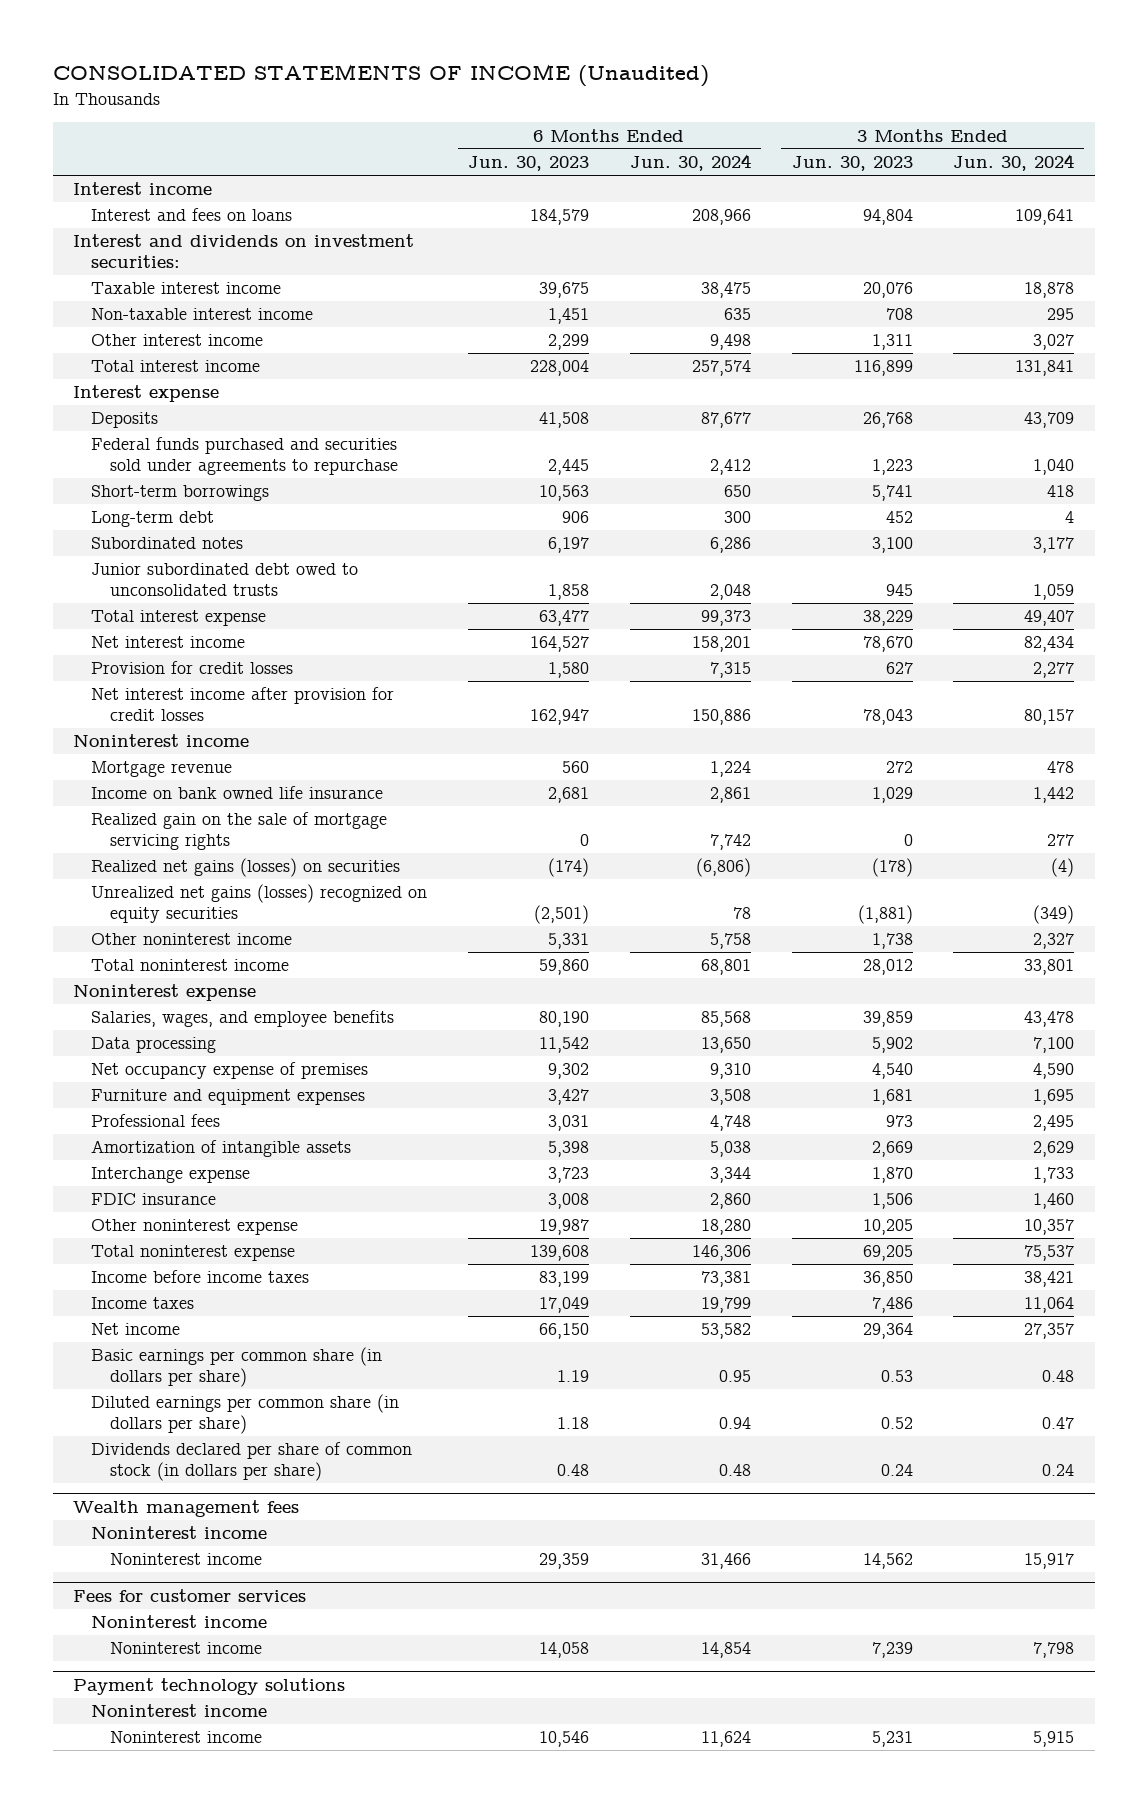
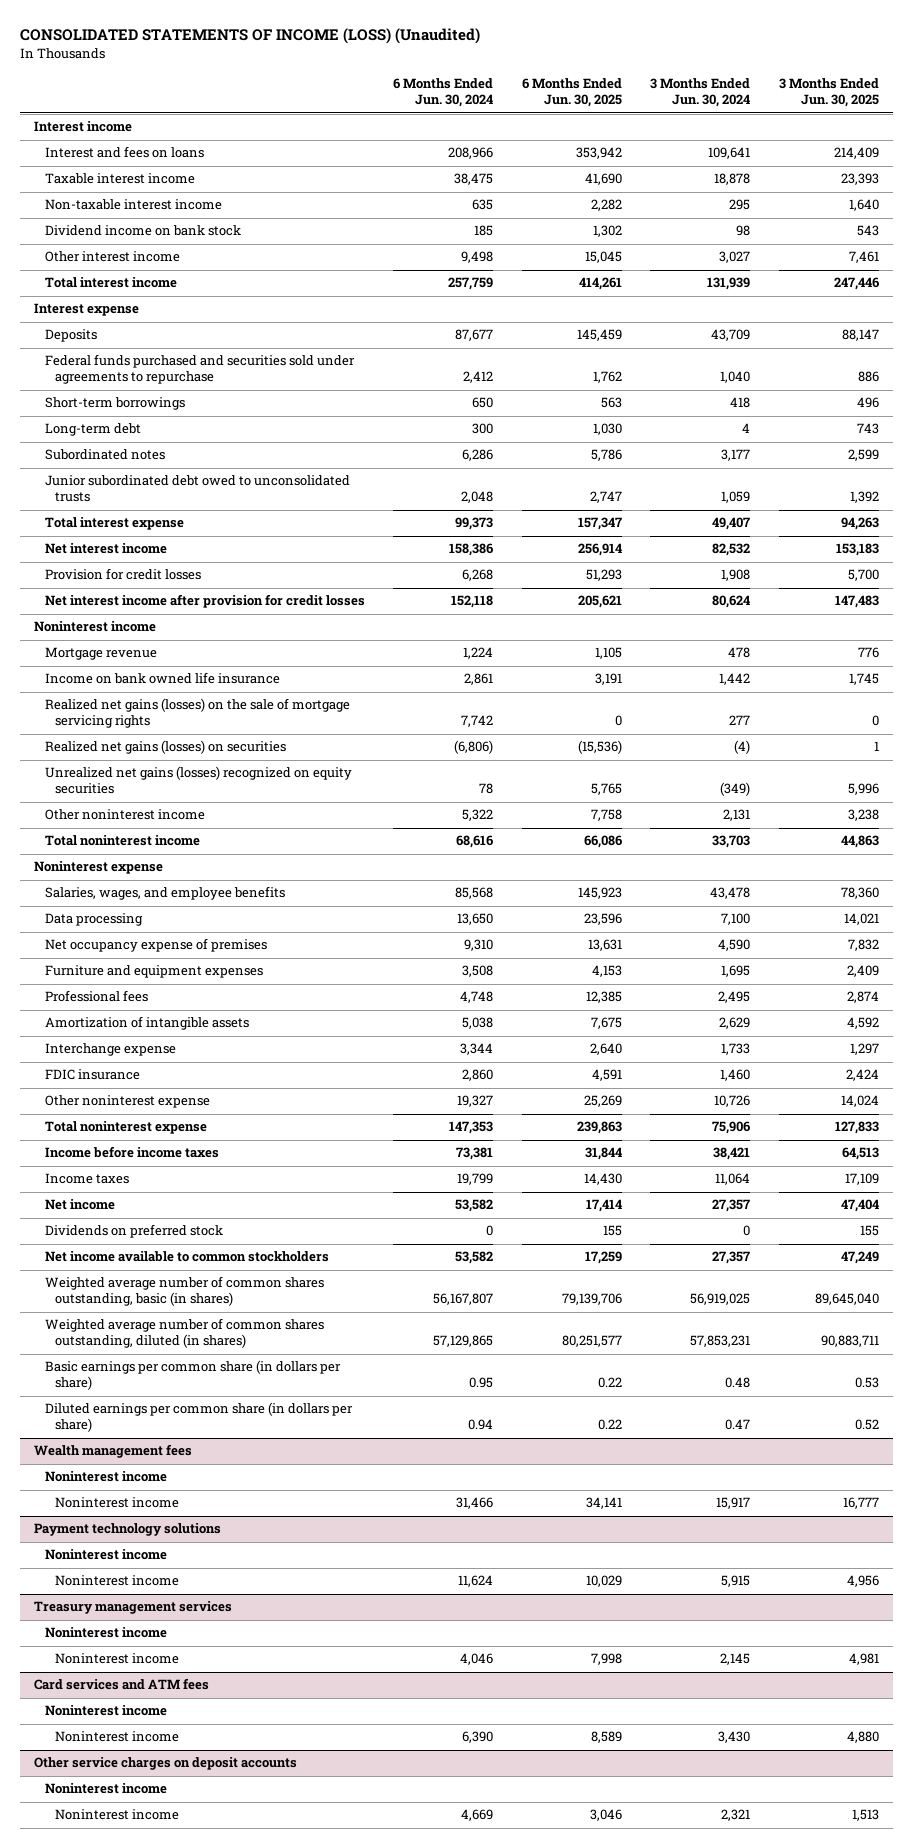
- CONSOLIDATED STATEMENTS OF INCOME (Unaudited)
+ CONSOLIDATED STATEMENTS OF INCOME (LOSS) (Unaudited)
- | 6 Months Ended Jun. 30, 2023 | 6 Months Ended Jun. 30, 2024 | 3 Months Ended Jun. 30, 2023 | 3 Months Ended Jun. 30, 2024
+ | 6 Months Ended Jun. 30, 2024 | 6 Months Ended Jun. 30, 2025 | 3 Months Ended Jun. 30, 2024 | 3 Months Ended Jun. 30, 2025
- Interest and dividends on investment securities:
+ Dividend income on bank stock | 185 | 1,302 | 98 | 543
- Total interest income | 228,004 | 257,574 | 116,899 | 131,841
+ Total interest income | 257,759 | 414,261 | 131,939 | 247,446
- Net interest income | 164,527 | 158,201 | 78,670 | 82,434
- Provision for credit losses | 1,580 | 7,315 | 627 | 2,277
- Net interest income after provision for credit losses | 162,947 | 150,886 | 78,043 | 80,157
+ Net interest income | 158,386 | 256,914 | 82,532 | 153,183
+ Provision for credit losses | 6,268 | 51,293 | 1,908 | 5,700
+ Net interest income after provision for credit losses | 152,118 | 205,621 | 80,624 | 147,483
- Realized gain on the sale of mortgage servicing rights | 0 | 7,742 | 0 | 277
+ Realized net gains (losses) on the sale of mortgage servicing rights | 7,742 | 0 | 277 | 0
- Other noninterest income | 5,331 | 5,758 | 1,738 | 2,327
- Total noninterest income | 59,860 | 68,801 | 28,012 | 33,801
+ Other noninterest income | 5,322 | 7,758 | 2,131 | 3,238
+ Total noninterest income | 68,616 | 66,086 | 33,703 | 44,863
- Other noninterest expense | 19,987 | 18,280 | 10,205 | 10,357
- Total noninterest expense | 139,608 | 146,306 | 69,205 | 75,537
+ Other noninterest expense | 19,327 | 25,269 | 10,726 | 14,024
+ Total noninterest expense | 147,353 | 239,863 | 75,906 | 127,833
+ Dividends on preferred stock | 0 | 155 | 0 | 155
+ Net income available to common stockholders | 53,582 | 17,259 | 27,357 | 47,249
+ Weighted average number of common shares outstanding, basic (in shares) | 56,167,807 | 79,139,706 | 56,919,025 | 89,645,040
+ Weighted average number of common shares outstanding, diluted (in shares) | 57,129,865 | 80,251,577 | 57,853,231 | 90,883,711
- Dividends declared per share of common stock (in dollars per share) | 0.48 | 0.48 | 0.24 | 0.24
- Fees for customer services
- Noninterest income
- Noninterest income | 14,058 | 14,854 | 7,239 | 7,798
+ Treasury management services
+ Noninterest income
+ Noninterest income | 4,046 | 7,998 | 2,145 | 4,981
+ Card services and ATM fees
+ Noninterest income
+ Noninterest income | 6,390 | 8,589 | 3,430 | 4,880
+ Other service charges on deposit accounts
+ Noninterest income
+ Noninterest income | 4,669 | 3,046 | 2,321 | 1,513

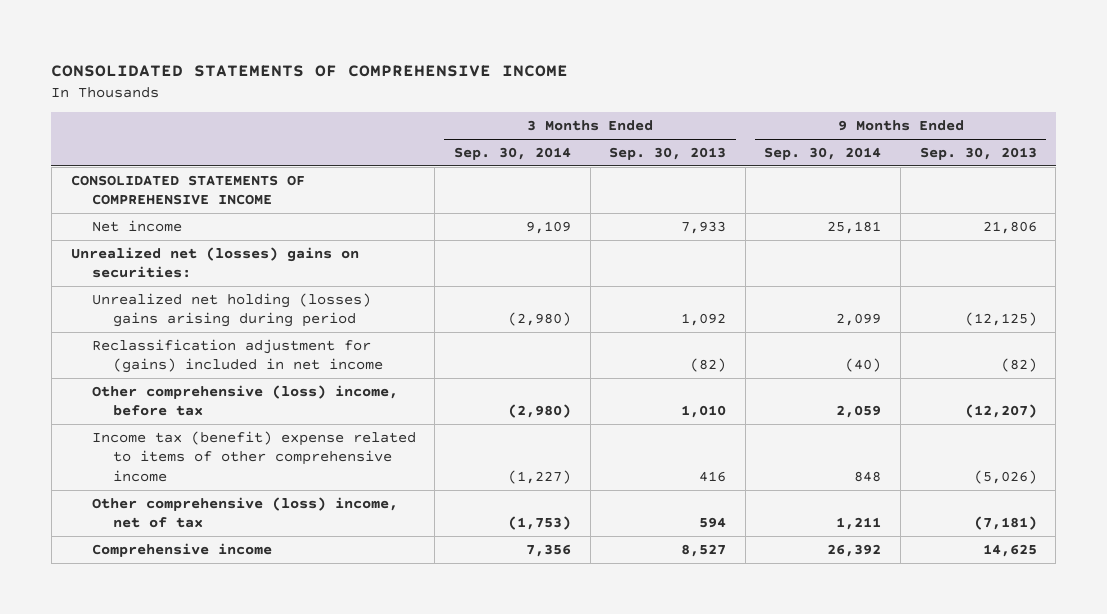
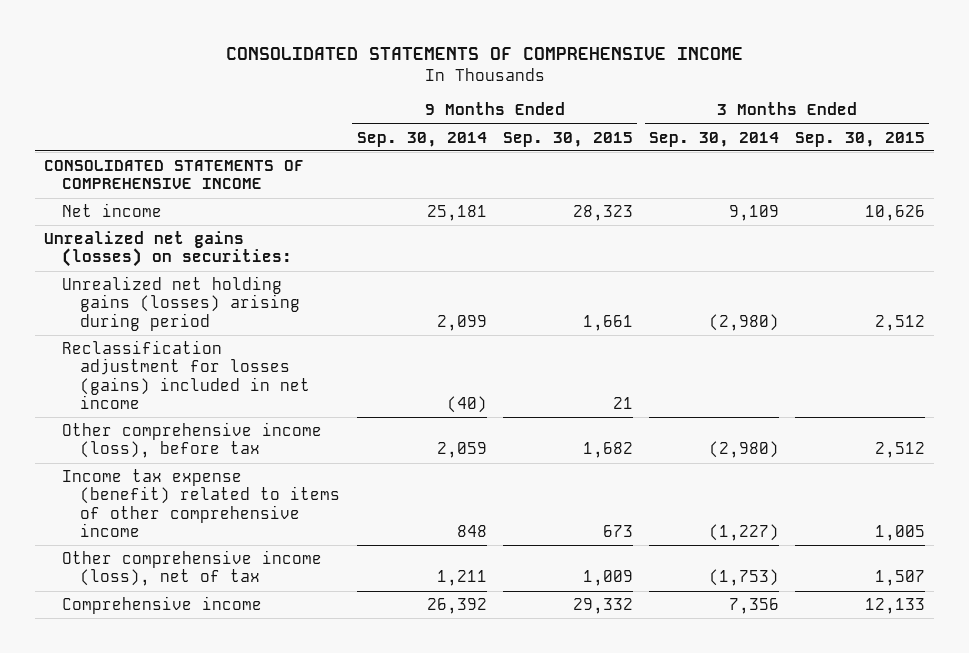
- | 3 Months Ended Sep. 30, 2014 | 3 Months Ended Sep. 30, 2013 | 9 Months Ended Sep. 30, 2014 | 9 Months Ended Sep. 30, 2013
+ | 9 Months Ended Sep. 30, 2014 | 9 Months Ended Sep. 30, 2015 | 3 Months Ended Sep. 30, 2014 | 3 Months Ended Sep. 30, 2015
- Unrealized net (losses) gains on securities:
- Unrealized net holding (losses) gains arising during period | (2,980) | 1,092 | 2,099 | (12,125)
- Reclassification adjustment for (gains) included in net income | | (82) | (40) | (82)
- Other comprehensive (loss) income, before tax | (2,980) | 1,010 | 2,059 | (12,207)
- Income tax (benefit) expense related to items of other comprehensive income | (1,227) | 416 | 848 | (5,026)
- Other comprehensive (loss) income, net of tax | (1,753) | 594 | 1,211 | (7,181)
+ Unrealized net gains (losses) on securities:
+ Unrealized net holding gains (losses) arising during period | 2,099 | 1,661 | (2,980) | 2,512
+ Reclassification adjustment for losses (gains) included in net income | (40) | 21 | |
+ Other comprehensive income (loss), before tax | 2,059 | 1,682 | (2,980) | 2,512
+ Income tax expense (benefit) related to items of other comprehensive income | 848 | 673 | (1,227) | 1,005
+ Other comprehensive income (loss), net of tax | 1,211 | 1,009 | (1,753) | 1,507

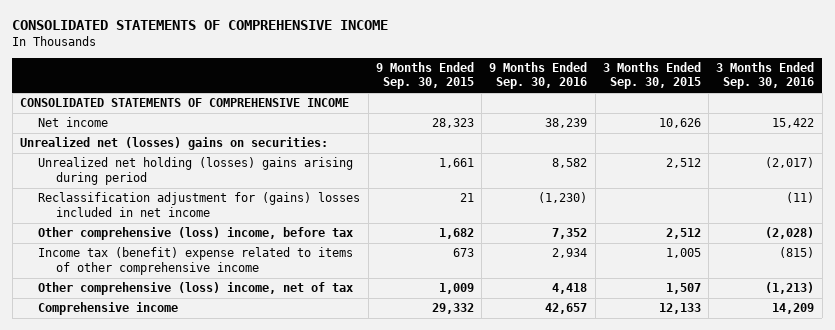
- | 9 Months Ended Sep. 30, 2014 | 9 Months Ended Sep. 30, 2015 | 3 Months Ended Sep. 30, 2014 | 3 Months Ended Sep. 30, 2015
+ | 9 Months Ended Sep. 30, 2015 | 9 Months Ended Sep. 30, 2016 | 3 Months Ended Sep. 30, 2015 | 3 Months Ended Sep. 30, 2016
- Unrealized net gains (losses) on securities:
- Unrealized net holding gains (losses) arising during period | 2,099 | 1,661 | (2,980) | 2,512
- Reclassification adjustment for losses (gains) included in net income | (40) | 21 | |
- Other comprehensive income (loss), before tax | 2,059 | 1,682 | (2,980) | 2,512
- Income tax expense (benefit) related to items of other comprehensive income | 848 | 673 | (1,227) | 1,005
- Other comprehensive income (loss), net of tax | 1,211 | 1,009 | (1,753) | 1,507
+ Unrealized net (losses) gains on securities:
+ Unrealized net holding (losses) gains arising during period | 1,661 | 8,582 | 2,512 | (2,017)
+ Reclassification adjustment for (gains) losses included in net income | 21 | (1,230) | | (11)
+ Other comprehensive (loss) income, before tax | 1,682 | 7,352 | 2,512 | (2,028)
+ Income tax (benefit) expense related to items of other comprehensive income | 673 | 2,934 | 1,005 | (815)
+ Other comprehensive (loss) income, net of tax | 1,009 | 4,418 | 1,507 | (1,213)

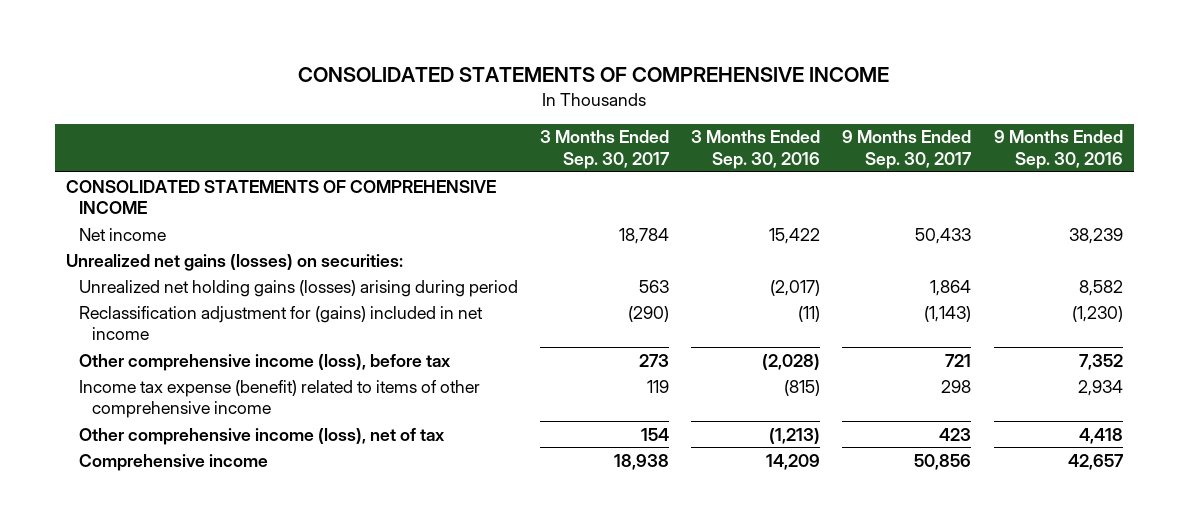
- | 9 Months Ended Sep. 30, 2015 | 9 Months Ended Sep. 30, 2016 | 3 Months Ended Sep. 30, 2015 | 3 Months Ended Sep. 30, 2016
+ | 3 Months Ended Sep. 30, 2017 | 3 Months Ended Sep. 30, 2016 | 9 Months Ended Sep. 30, 2017 | 9 Months Ended Sep. 30, 2016
- Unrealized net (losses) gains on securities:
- Unrealized net holding (losses) gains arising during period | 1,661 | 8,582 | 2,512 | (2,017)
- Reclassification adjustment for (gains) losses included in net income | 21 | (1,230) | | (11)
- Other comprehensive (loss) income, before tax | 1,682 | 7,352 | 2,512 | (2,028)
- Income tax (benefit) expense related to items of other comprehensive income | 673 | 2,934 | 1,005 | (815)
- Other comprehensive (loss) income, net of tax | 1,009 | 4,418 | 1,507 | (1,213)
+ Unrealized net gains (losses) on securities:
+ Unrealized net holding gains (losses) arising during period | 563 | (2,017) | 1,864 | 8,582
+ Reclassification adjustment for (gains) included in net income | (290) | (11) | (1,143) | (1,230)
+ Other comprehensive income (loss), before tax | 273 | (2,028) | 721 | 7,352
+ Income tax expense (benefit) related to items of other comprehensive income | 119 | (815) | 298 | 2,934
+ Other comprehensive income (loss), net of tax | 154 | (1,213) | 423 | 4,418

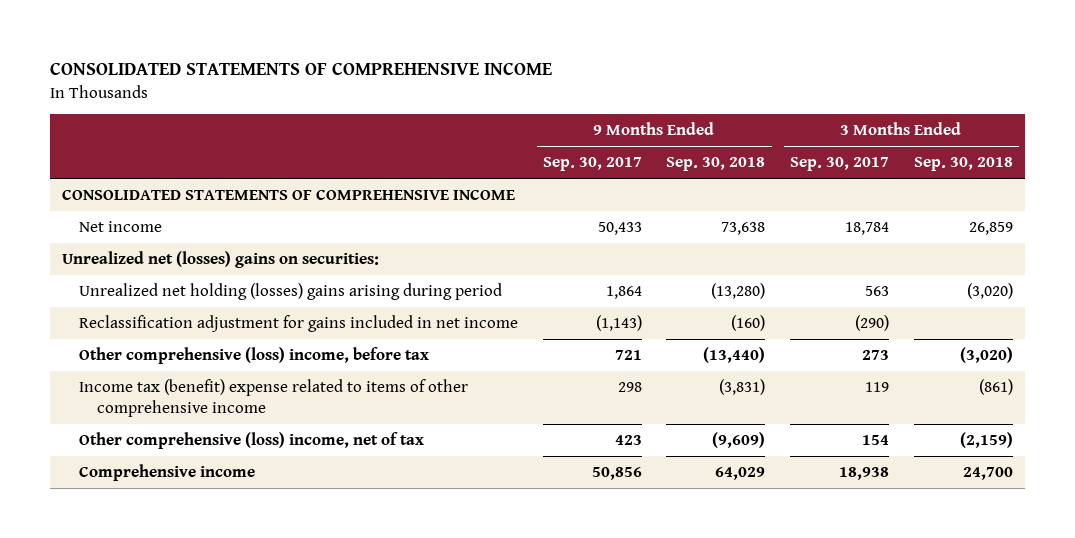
- | 3 Months Ended Sep. 30, 2017 | 3 Months Ended Sep. 30, 2016 | 9 Months Ended Sep. 30, 2017 | 9 Months Ended Sep. 30, 2016
+ | 9 Months Ended Sep. 30, 2017 | 9 Months Ended Sep. 30, 2018 | 3 Months Ended Sep. 30, 2017 | 3 Months Ended Sep. 30, 2018
- Unrealized net gains (losses) on securities:
- Unrealized net holding gains (losses) arising during period | 563 | (2,017) | 1,864 | 8,582
- Reclassification adjustment for (gains) included in net income | (290) | (11) | (1,143) | (1,230)
- Other comprehensive income (loss), before tax | 273 | (2,028) | 721 | 7,352
- Income tax expense (benefit) related to items of other comprehensive income | 119 | (815) | 298 | 2,934
- Other comprehensive income (loss), net of tax | 154 | (1,213) | 423 | 4,418
+ Unrealized net (losses) gains on securities:
+ Unrealized net holding (losses) gains arising during period | 1,864 | (13,280) | 563 | (3,020)
+ Reclassification adjustment for gains included in net income | (1,143) | (160) | (290) |
+ Other comprehensive (loss) income, before tax | 721 | (13,440) | 273 | (3,020)
+ Income tax (benefit) expense related to items of other comprehensive income | 298 | (3,831) | 119 | (861)
+ Other comprehensive (loss) income, net of tax | 423 | (9,609) | 154 | (2,159)

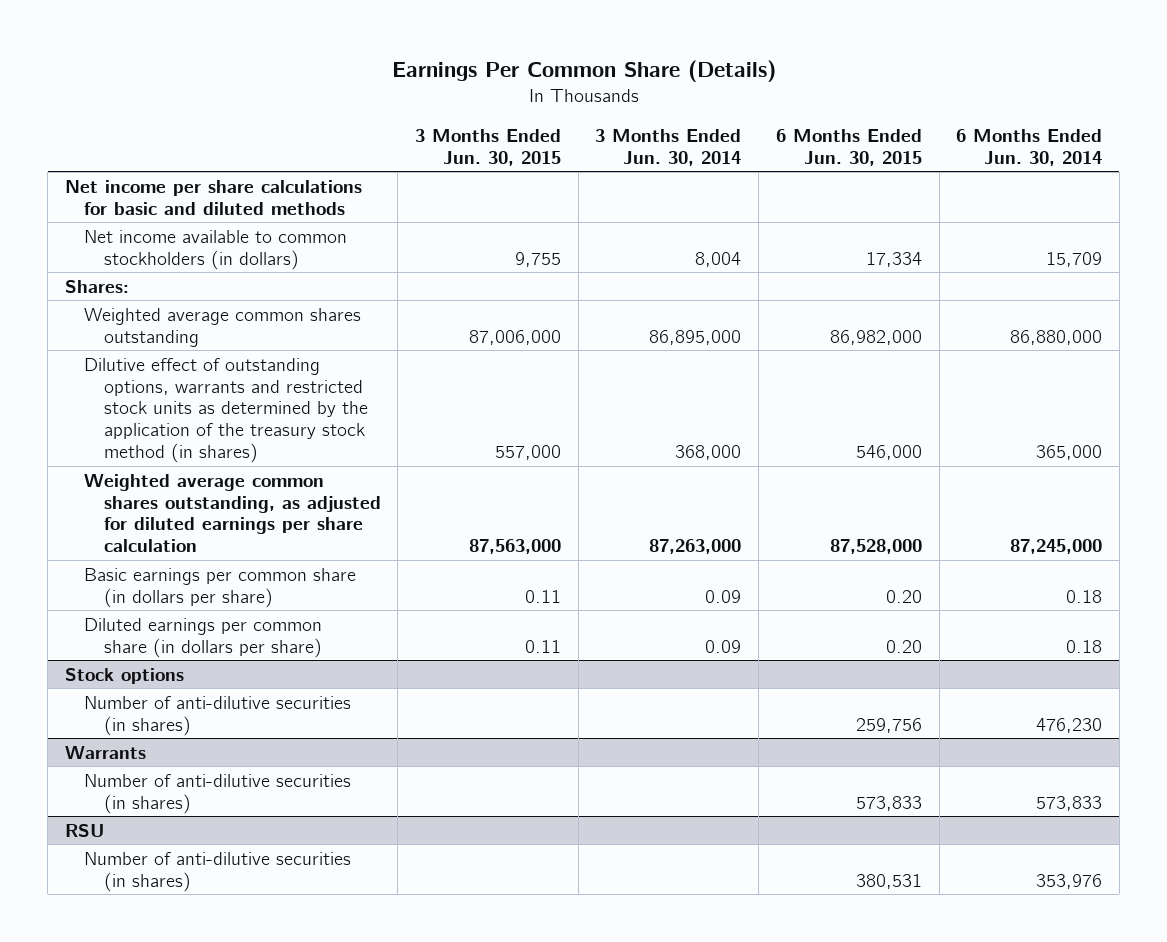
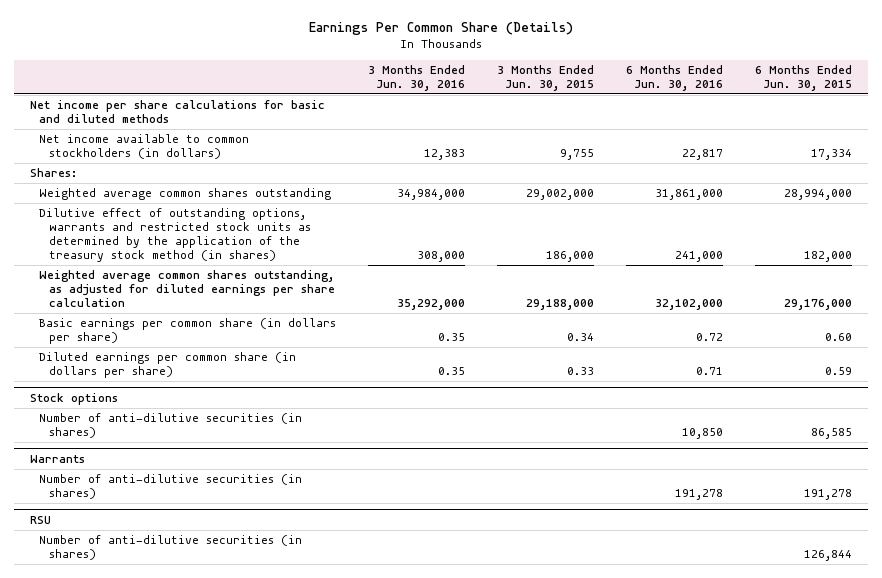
- | 3 Months Ended Jun. 30, 2015 | 3 Months Ended Jun. 30, 2014 | 6 Months Ended Jun. 30, 2015 | 6 Months Ended Jun. 30, 2014
+ | 3 Months Ended Jun. 30, 2016 | 3 Months Ended Jun. 30, 2015 | 6 Months Ended Jun. 30, 2016 | 6 Months Ended Jun. 30, 2015
- Weighted average common shares outstanding | 87,006,000 | 86,895,000 | 86,982,000 | 86,880,000
- Dilutive effect of outstanding options, warrants and restricted stock units as determined by the application of the treasury stock method (in shares) | 557,000 | 368,000 | 546,000 | 365,000
- Weighted average common shares outstanding, as adjusted for diluted earnings per share calculation | 87,563,000 | 87,263,000 | 87,528,000 | 87,245,000
- Basic earnings per common share (in dollars per share) | 0.11 | 0.09 | 0.20 | 0.18
- Diluted earnings per common share (in dollars per share) | 0.11 | 0.09 | 0.20 | 0.18
+ Weighted average common shares outstanding | 34,984,000 | 29,002,000 | 31,861,000 | 28,994,000
+ Dilutive effect of outstanding options, warrants and restricted stock units as determined by the application of the treasury stock method (in shares) | 308,000 | 186,000 | 241,000 | 182,000
+ Weighted average common shares outstanding, as adjusted for diluted earnings per share calculation | 35,292,000 | 29,188,000 | 32,102,000 | 29,176,000
+ Basic earnings per common share (in dollars per share) | 0.35 | 0.34 | 0.72 | 0.60
+ Diluted earnings per common share (in dollars per share) | 0.35 | 0.33 | 0.71 | 0.59
@ Stock options
- Number of anti-dilutive securities (in shares) | | | 259,756 | 476,230
+ Number of anti-dilutive securities (in shares) | | | 10,850 | 86,585
@ Warrants
- Number of anti-dilutive securities (in shares) | | | 573,833 | 573,833
+ Number of anti-dilutive securities (in shares) | | | 191,278 | 191,278
@ RSU
- Number of anti-dilutive securities (in shares) | | | 380,531 | 353,976
+ Number of anti-dilutive securities (in shares) | | | | 126,844

